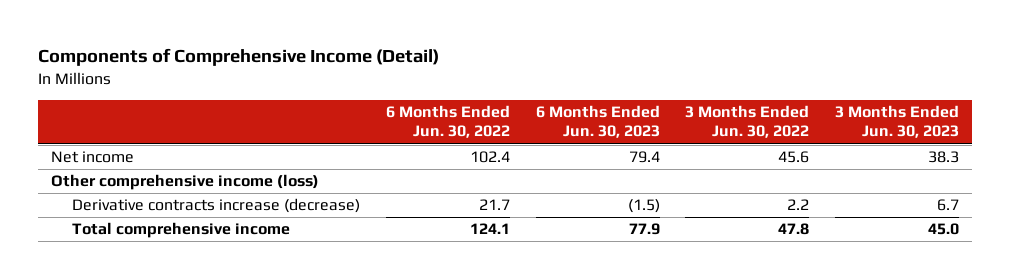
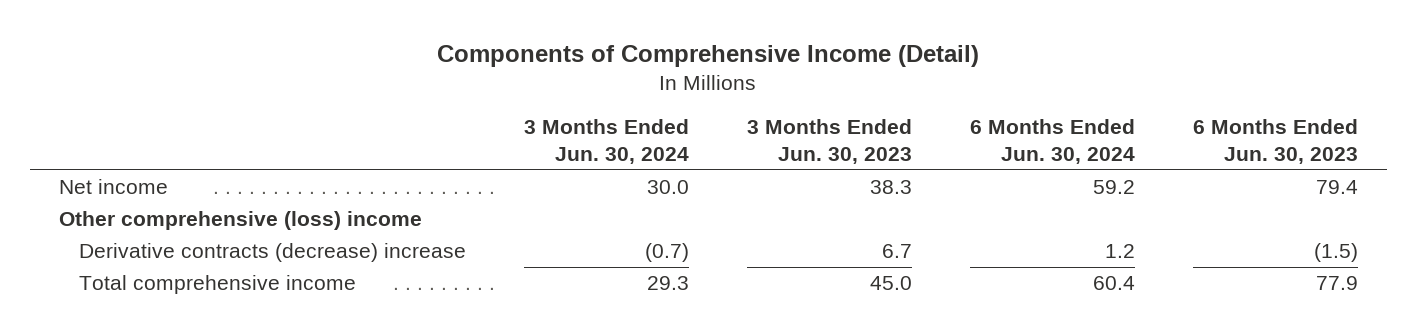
- | 6 Months Ended Jun. 30, 2022 | 6 Months Ended Jun. 30, 2023 | 3 Months Ended Jun. 30, 2022 | 3 Months Ended Jun. 30, 2023
+ | 3 Months Ended Jun. 30, 2024 | 3 Months Ended Jun. 30, 2023 | 6 Months Ended Jun. 30, 2024 | 6 Months Ended Jun. 30, 2023
- Other comprehensive income (loss)
- Derivative contracts increase (decrease) | 21.7 | (1.5) | 2.2 | 6.7
+ Other comprehensive (loss) income
+ Derivative contracts (decrease) increase | (0.7) | 6.7 | 1.2 | (1.5)

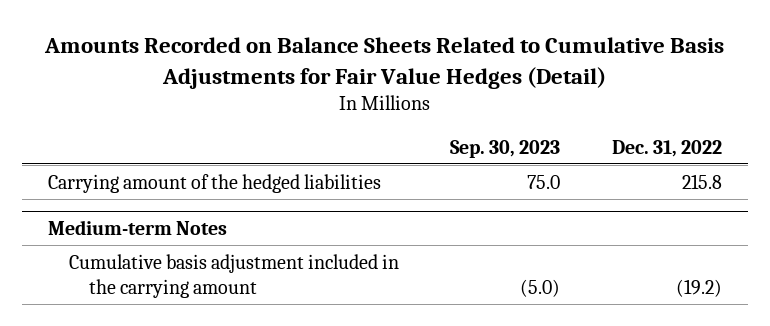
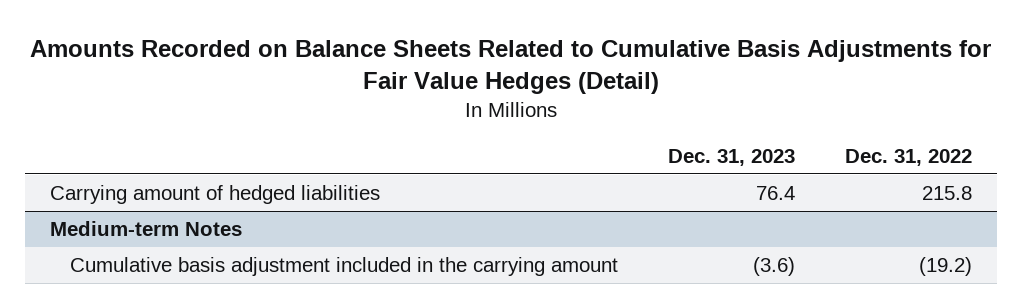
- | Sep. 30, 2023 | Dec. 31, 2022
+ | Dec. 31, 2023 | Dec. 31, 2022
- Carrying amount of the hedged liabilities | 75.0 | 215.8
+ Carrying amount of hedged liabilities | 76.4 | 215.8

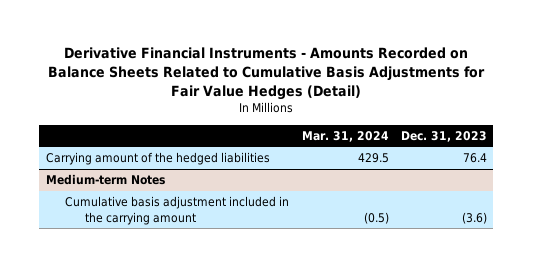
- Amounts Recorded on Balance Sheets Related to Cumulative Basis Adjustments for Fair Value Hedges (Detail)
+ Derivative Financial Instruments - Amounts Recorded on Balance Sheets Related to Cumulative Basis Adjustments for Fair Value Hedges (Detail)
- | Dec. 31, 2023 | Dec. 31, 2022
+ | Mar. 31, 2024 | Dec. 31, 2023
- Carrying amount of hedged liabilities | 76.4 | 215.8
+ Carrying amount of the hedged liabilities | 429.5 | 76.4

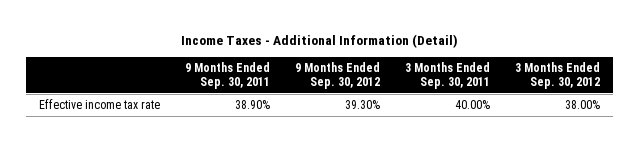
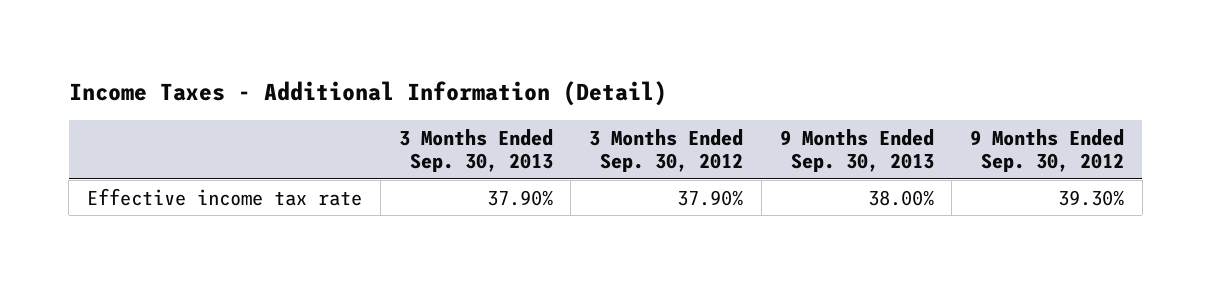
- | 9 Months Ended Sep. 30, 2011 | 9 Months Ended Sep. 30, 2012 | 3 Months Ended Sep. 30, 2011 | 3 Months Ended Sep. 30, 2012
+ | 3 Months Ended Sep. 30, 2013 | 3 Months Ended Sep. 30, 2012 | 9 Months Ended Sep. 30, 2013 | 9 Months Ended Sep. 30, 2012
- Effective income tax rate | 38.90% | 39.30% | 40.00% | 38.00%
+ Effective income tax rate | 37.90% | 37.90% | 38.00% | 39.30%

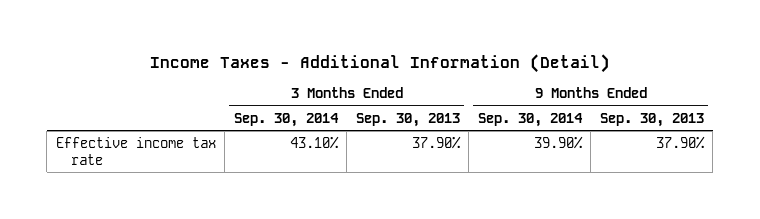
- | 3 Months Ended Sep. 30, 2013 | 3 Months Ended Sep. 30, 2012 | 9 Months Ended Sep. 30, 2013 | 9 Months Ended Sep. 30, 2012
+ | 3 Months Ended Sep. 30, 2014 | 3 Months Ended Sep. 30, 2013 | 9 Months Ended Sep. 30, 2014 | 9 Months Ended Sep. 30, 2013
- Effective income tax rate | 37.90% | 37.90% | 38.00% | 39.30%
+ Effective income tax rate | 43.10% | 37.90% | 39.90% | 37.90%

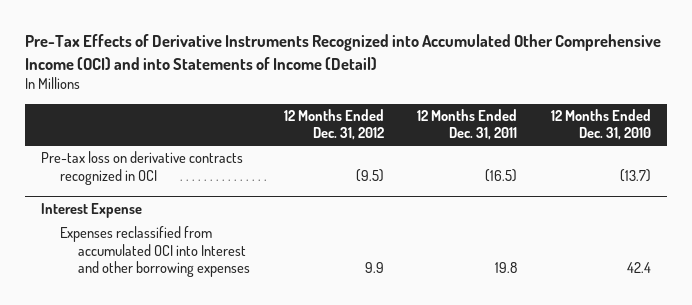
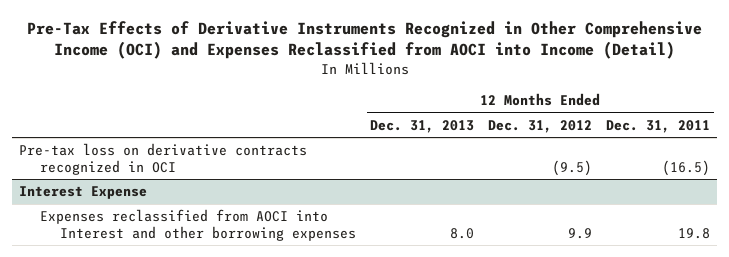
- Pre-Tax Effects of Derivative Instruments Recognized into Accumulated Other Comprehensive Income (OCI) and into Statements of Income (Detail)
+ Pre-Tax Effects of Derivative Instruments Recognized in Other Comprehensive Income (OCI) and Expenses Reclassified from AOCI into Income (Detail)
- | 12 Months Ended Dec. 31, 2012 | 12 Months Ended Dec. 31, 2011 | 12 Months Ended Dec. 31, 2010
+ | 12 Months Ended Dec. 31, 2013 | 12 Months Ended Dec. 31, 2012 | 12 Months Ended Dec. 31, 2011
@ Interest Expense
- Expenses reclassified from accumulated OCI into Interest and other borrowing expenses | 9.9 | 19.8 | 42.4
+ Expenses reclassified from AOCI into Interest and other borrowing expenses | 8.0 | 9.9 | 19.8

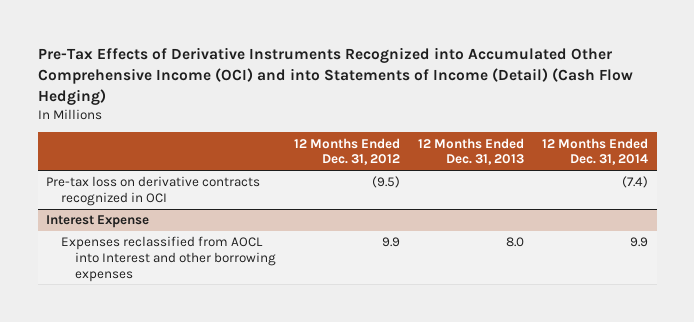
- Pre-Tax Effects of Derivative Instruments Recognized in Other Comprehensive Income (OCI) and Expenses Reclassified from AOCI into Income (Detail)
+ Pre-Tax Effects of Derivative Instruments Recognized into Accumulated Other Comprehensive Income (OCI) and into Statements of Income (Detail) (Cash Flow Hedging)
- | 12 Months Ended Dec. 31, 2013 | 12 Months Ended Dec. 31, 2012 | 12 Months Ended Dec. 31, 2011
+ | 12 Months Ended Dec. 31, 2012 | 12 Months Ended Dec. 31, 2013 | 12 Months Ended Dec. 31, 2014
@ Interest Expense
- Expenses reclassified from AOCI into Interest and other borrowing expenses | 8.0 | 9.9 | 19.8
+ Expenses reclassified from AOCL into Interest and other borrowing expenses | 9.9 | 8.0 | 9.9

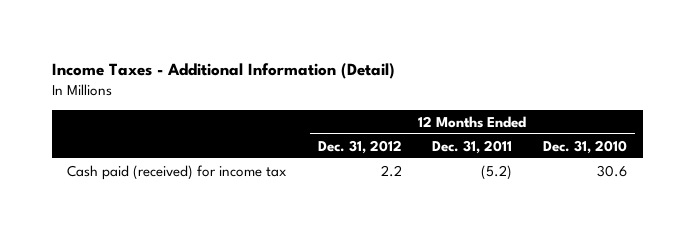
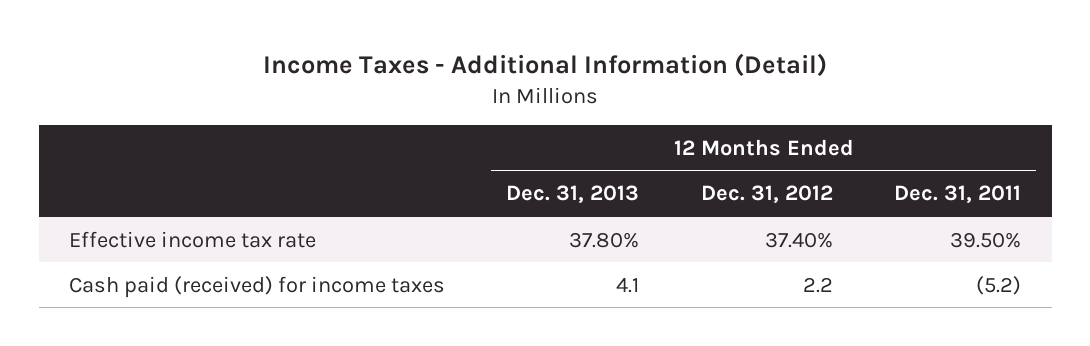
- | 12 Months Ended Dec. 31, 2012 | 12 Months Ended Dec. 31, 2011 | 12 Months Ended Dec. 31, 2010
+ | 12 Months Ended Dec. 31, 2013 | 12 Months Ended Dec. 31, 2012 | 12 Months Ended Dec. 31, 2011
- Cash paid (received) for income tax | 2.2 | (5.2) | 30.6
+ Effective income tax rate | 37.80% | 37.40% | 39.50%
+ Cash paid (received) for income taxes | 4.1 | 2.2 | (5.2)

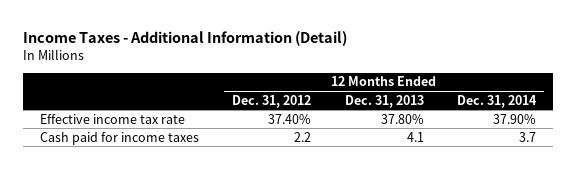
- | 12 Months Ended Dec. 31, 2013 | 12 Months Ended Dec. 31, 2012 | 12 Months Ended Dec. 31, 2011
+ | 12 Months Ended Dec. 31, 2012 | 12 Months Ended Dec. 31, 2013 | 12 Months Ended Dec. 31, 2014
- Cash paid (received) for income taxes | 4.1 | 2.2 | (5.2)
+ Cash paid for income taxes | 2.2 | 4.1 | 3.7

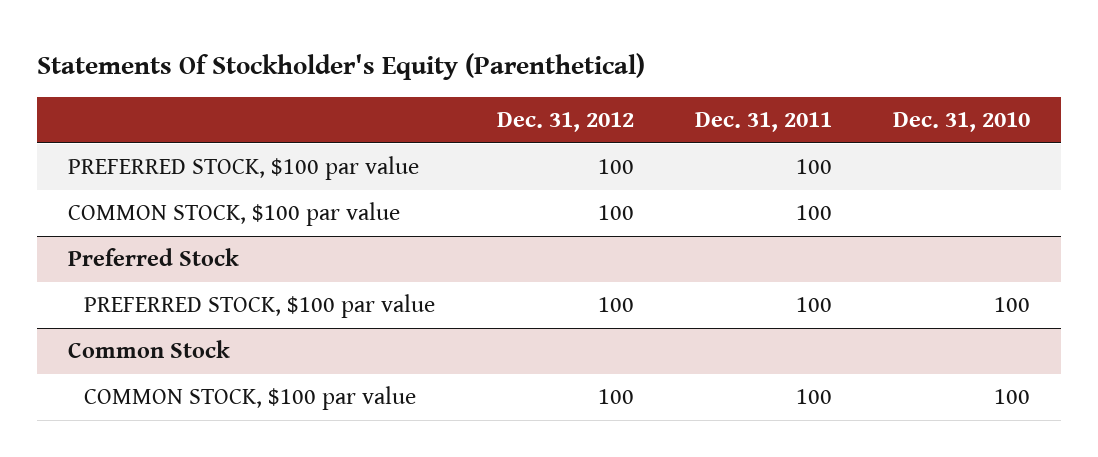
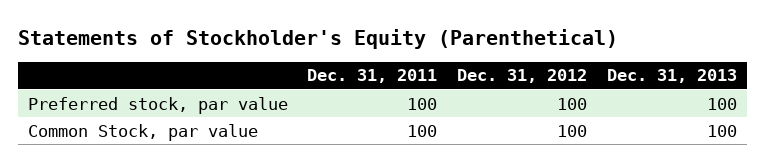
- Statements Of Stockholder's Equity (Parenthetical)
+ Statements of Stockholder's Equity (Parenthetical)
- | Dec. 31, 2012 | Dec. 31, 2011 | Dec. 31, 2010
+ | Dec. 31, 2011 | Dec. 31, 2012 | Dec. 31, 2013
- PREFERRED STOCK, $100 par value | 100 | 100 |
- COMMON STOCK, $100 par value | 100 | 100 |
- Preferred Stock
- PREFERRED STOCK, $100 par value | 100 | 100 | 100
- Common Stock
- COMMON STOCK, $100 par value | 100 | 100 | 100
+ Preferred stock, par value | 100 | 100 | 100
+ Common Stock, par value | 100 | 100 | 100

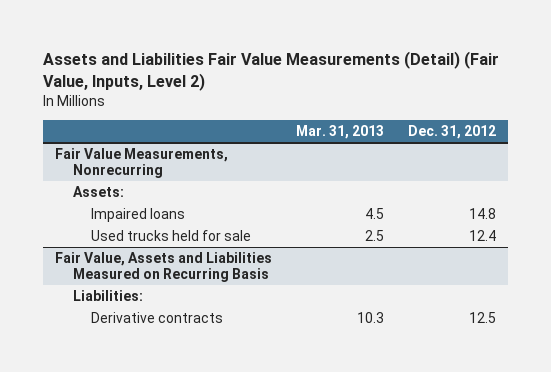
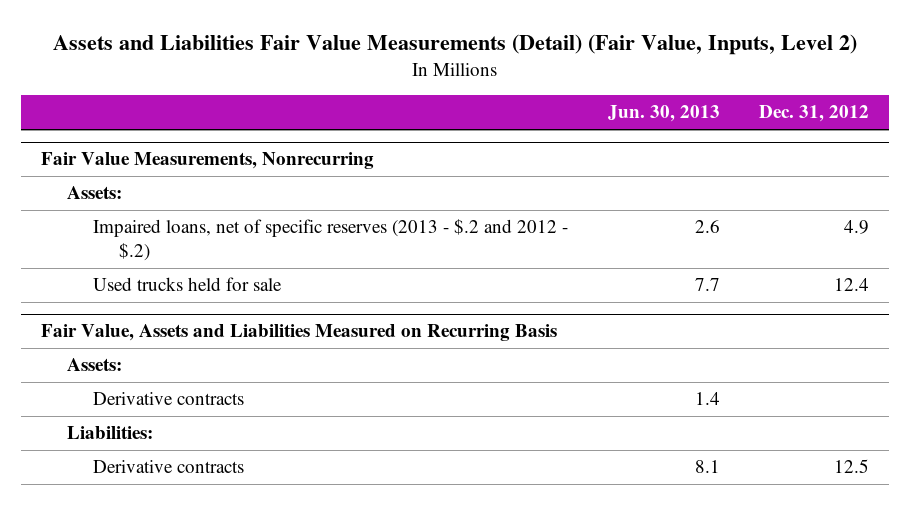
- | Mar. 31, 2013 | Dec. 31, 2012
+ | Jun. 30, 2013 | Dec. 31, 2012
@ Fair Value Measurements, Nonrecurring
- Impaired loans | 4.5 | 14.8
+ Impaired loans, net of specific reserves (2013 - $.2 and 2012 - $.2) | 2.6 | 4.9
@ Fair Value, Assets and Liabilities Measured on Recurring Basis
+ Assets:
+ Derivative contracts | 1.4 |

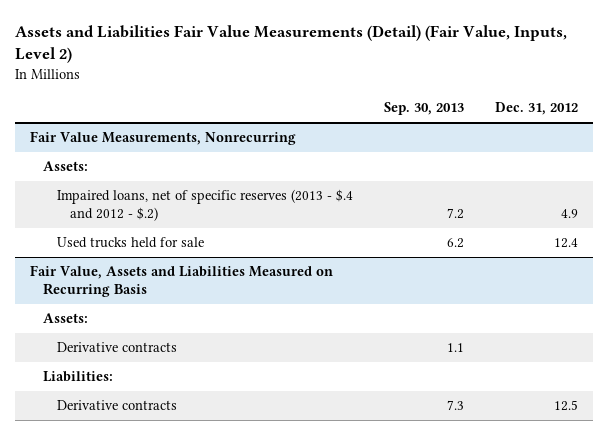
- | Jun. 30, 2013 | Dec. 31, 2012
+ | Sep. 30, 2013 | Dec. 31, 2012
@ Fair Value Measurements, Nonrecurring
- Impaired loans, net of specific reserves (2013 - $.2 and 2012 - $.2) | 2.6 | 4.9
+ Impaired loans, net of specific reserves (2013 - $.4 and 2012 - $.2) | 7.2 | 4.9

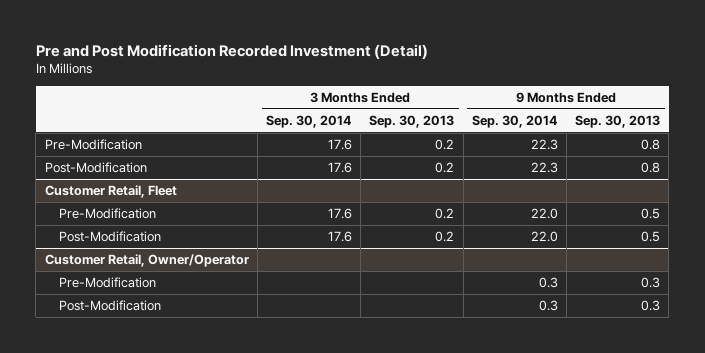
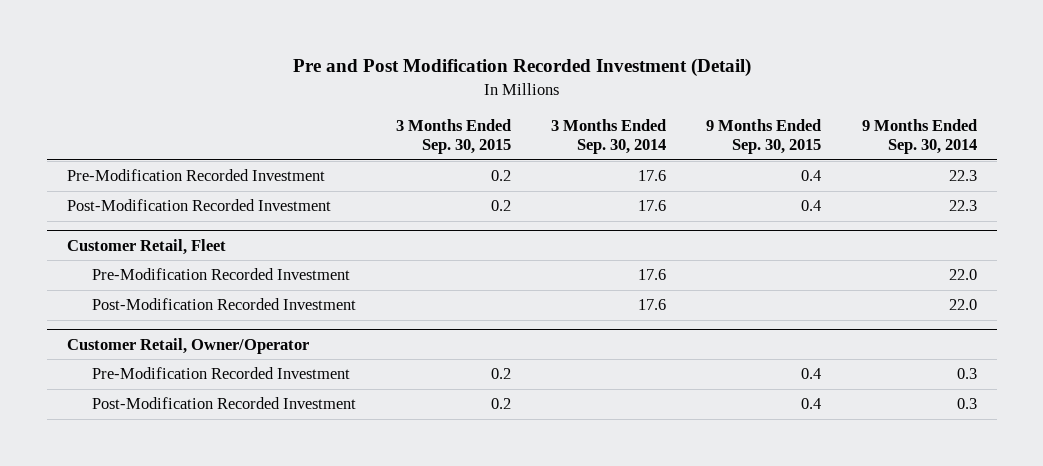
- | 3 Months Ended Sep. 30, 2014 | 3 Months Ended Sep. 30, 2013 | 9 Months Ended Sep. 30, 2014 | 9 Months Ended Sep. 30, 2013
+ | 3 Months Ended Sep. 30, 2015 | 3 Months Ended Sep. 30, 2014 | 9 Months Ended Sep. 30, 2015 | 9 Months Ended Sep. 30, 2014
- Pre-Modification | 17.6 | 0.2 | 22.3 | 0.8
- Post-Modification | 17.6 | 0.2 | 22.3 | 0.8
+ Pre-Modification Recorded Investment | 0.2 | 17.6 | 0.4 | 22.3
+ Post-Modification Recorded Investment | 0.2 | 17.6 | 0.4 | 22.3
@ Customer Retail, Fleet
- Pre-Modification | 17.6 | 0.2 | 22.0 | 0.5
- Post-Modification | 17.6 | 0.2 | 22.0 | 0.5
+ Pre-Modification Recorded Investment | | 17.6 | | 22.0
+ Post-Modification Recorded Investment | | 17.6 | | 22.0
@ Customer Retail, Owner/Operator
- Pre-Modification | | | 0.3 | 0.3
- Post-Modification | | | 0.3 | 0.3
+ Pre-Modification Recorded Investment | 0.2 | | 0.4 | 0.3
+ Post-Modification Recorded Investment | 0.2 | | 0.4 | 0.3

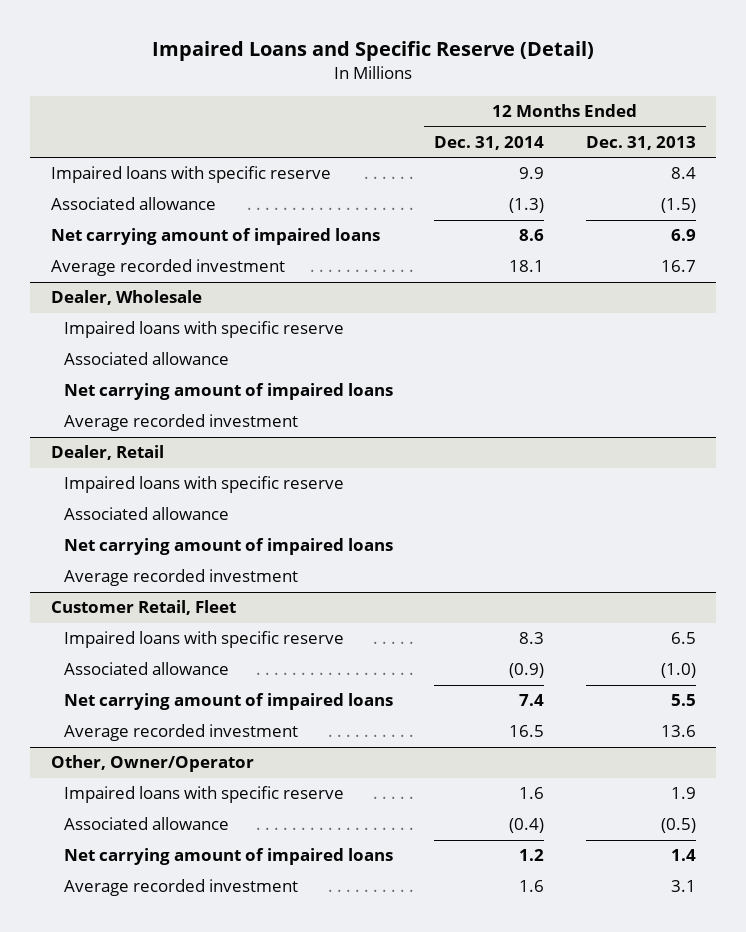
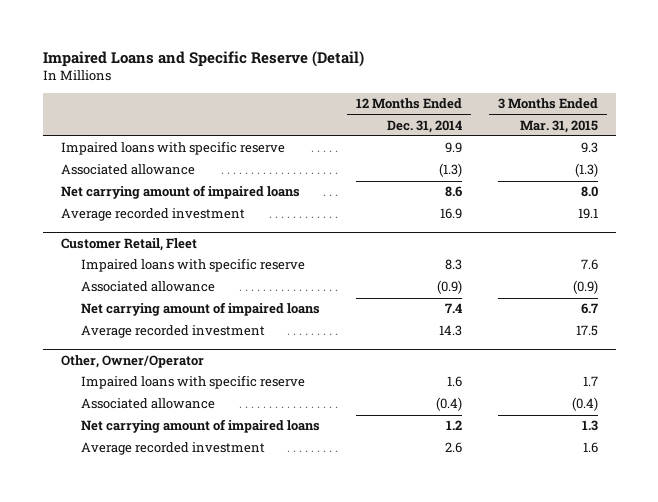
- | 12 Months Ended Dec. 31, 2014 | 12 Months Ended Dec. 31, 2013
+ | 12 Months Ended Dec. 31, 2014 | 3 Months Ended Mar. 31, 2015
- Average recorded investment | 18.1 | 16.7
- Dealer, Wholesale
- Impaired loans with specific reserve
- Associated allowance
- Net carrying amount of impaired loans
- Average recorded investment
- Dealer, Retail
- Impaired loans with specific reserve
- Associated allowance
- Net carrying amount of impaired loans
- Average recorded investment
+ Average recorded investment | 16.9 | 19.1
@ Customer Retail, Fleet
- Average recorded investment | 16.5 | 13.6
+ Average recorded investment | 14.3 | 17.5
@ Other, Owner/Operator
- Average recorded investment | 1.6 | 3.1
+ Average recorded investment | 2.6 | 1.6

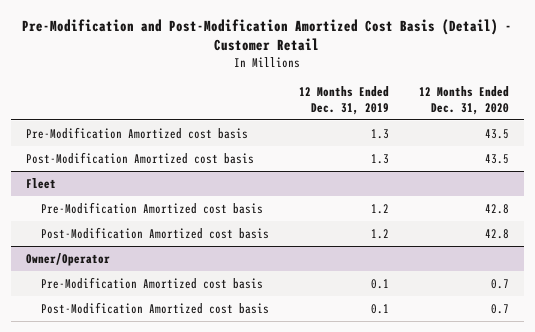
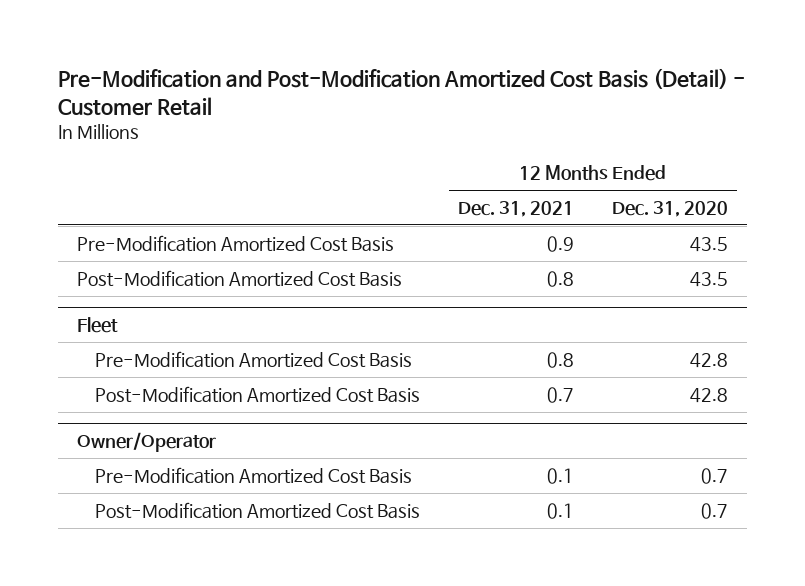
- | 12 Months Ended Dec. 31, 2019 | 12 Months Ended Dec. 31, 2020
+ | 12 Months Ended Dec. 31, 2021 | 12 Months Ended Dec. 31, 2020
- Pre-Modification Amortized cost basis | 1.3 | 43.5
- Post-Modification Amortized cost basis | 1.3 | 43.5
+ Pre-Modification Amortized Cost Basis | 0.9 | 43.5
+ Post-Modification Amortized Cost Basis | 0.8 | 43.5
@ Fleet
- Pre-Modification Amortized cost basis | 1.2 | 42.8
- Post-Modification Amortized cost basis | 1.2 | 42.8
+ Pre-Modification Amortized Cost Basis | 0.8 | 42.8
+ Post-Modification Amortized Cost Basis | 0.7 | 42.8
@ Owner/Operator
- Pre-Modification Amortized cost basis | 0.1 | 0.7
- Post-Modification Amortized cost basis | 0.1 | 0.7
+ Pre-Modification Amortized Cost Basis | 0.1 | 0.7
+ Post-Modification Amortized Cost Basis | 0.1 | 0.7

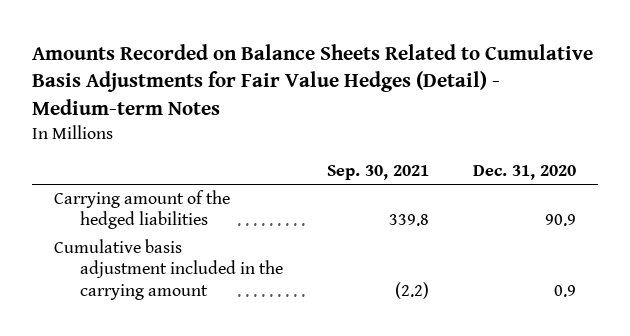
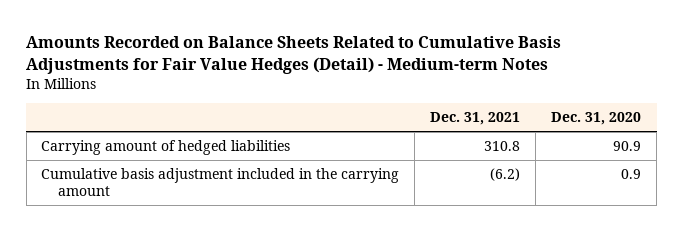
- | Sep. 30, 2021 | Dec. 31, 2020
+ | Dec. 31, 2021 | Dec. 31, 2020
- Carrying amount of the hedged liabilities | 339.8 | 90.9
+ Carrying amount of hedged liabilities | 310.8 | 90.9

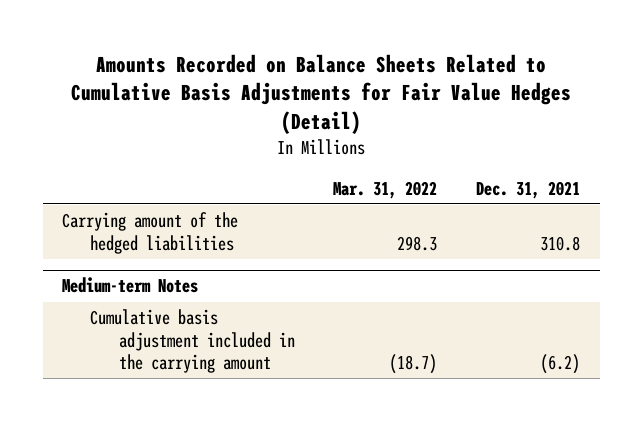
- Amounts Recorded on Balance Sheets Related to Cumulative Basis Adjustments for Fair Value Hedges (Detail) - Medium-term Notes
+ Amounts Recorded on Balance Sheets Related to Cumulative Basis Adjustments for Fair Value Hedges (Detail)
- | Dec. 31, 2021 | Dec. 31, 2020
+ | Mar. 31, 2022 | Dec. 31, 2021
- Carrying amount of hedged liabilities | 310.8 | 90.9
+ Carrying amount of the hedged liabilities | 298.3 | 310.8
+ Medium-term Notes

